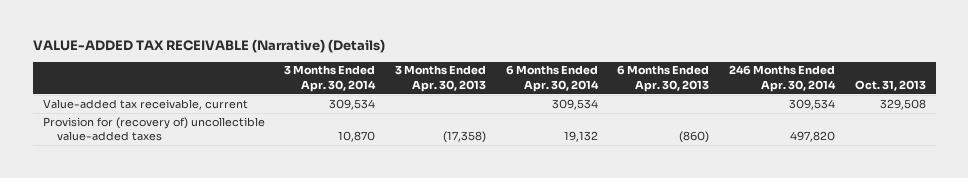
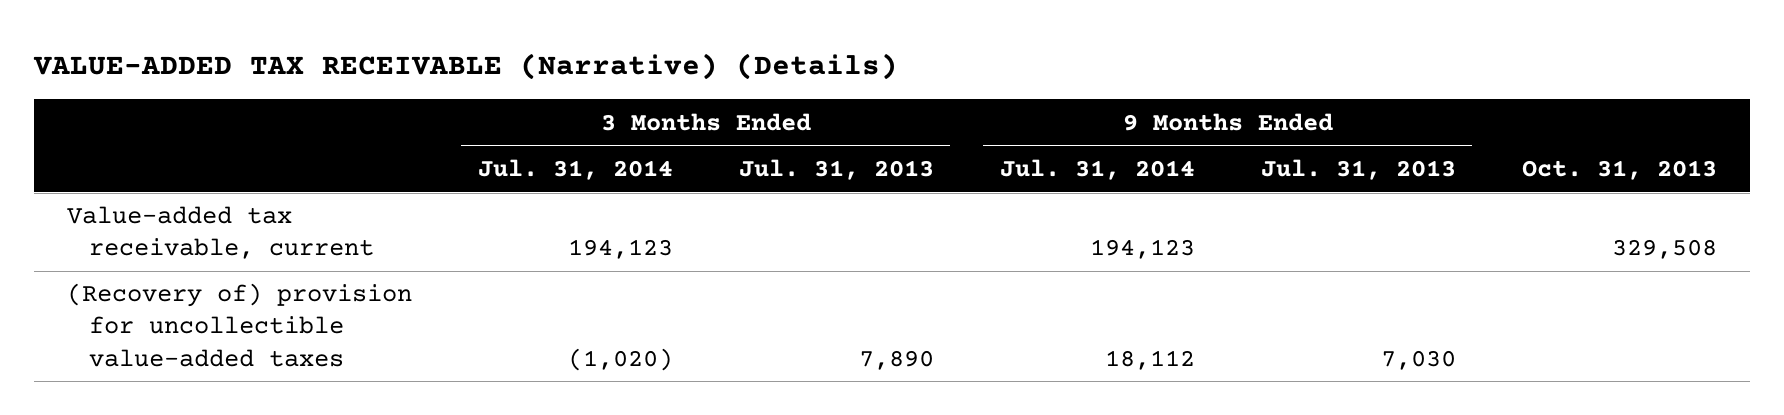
- | 3 Months Ended Apr. 30, 2014 | 3 Months Ended Apr. 30, 2013 | 6 Months Ended Apr. 30, 2014 | 6 Months Ended Apr. 30, 2013 | 246 Months Ended Apr. 30, 2014 | Oct. 31, 2013
+ | 3 Months Ended Jul. 31, 2014 | 3 Months Ended Jul. 31, 2013 | 9 Months Ended Jul. 31, 2014 | 9 Months Ended Jul. 31, 2013 | Oct. 31, 2013
- Provision for (recovery of) uncollectible value-added taxes | 10,870 | (17,358) | 19,132 | (860) | 497,820 |
+ (Recovery of) provision for uncollectible value-added taxes | (1,020) | 7,890 | 18,112 | 7,030 |

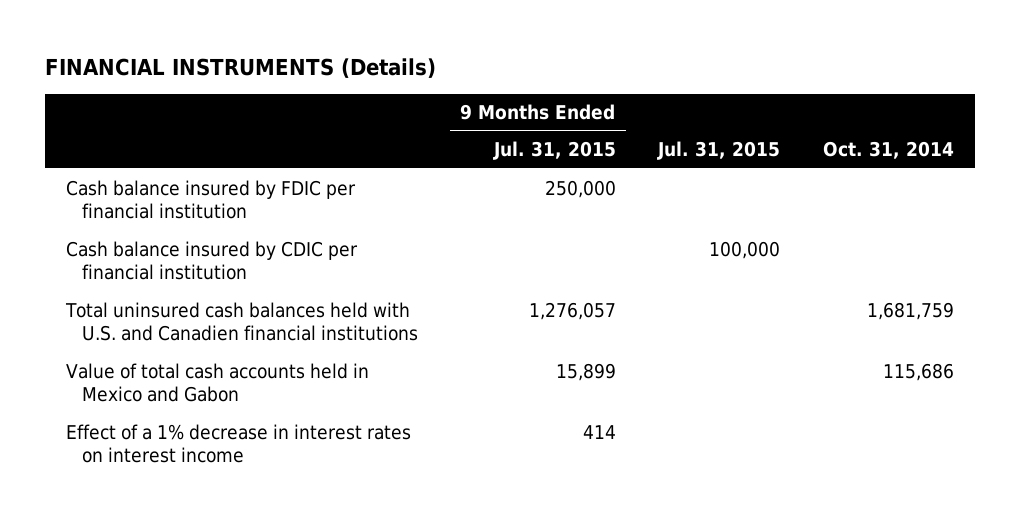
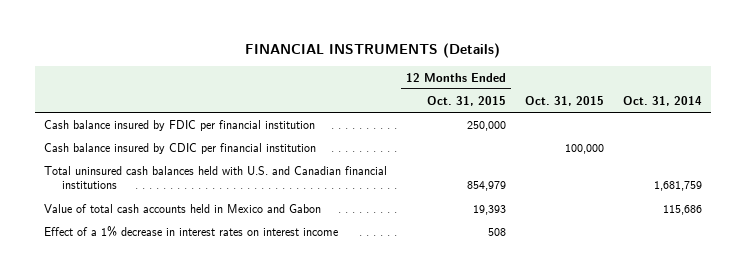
- | 9 Months Ended Jul. 31, 2015 | Jul. 31, 2015 | Oct. 31, 2014
+ | 12 Months Ended Oct. 31, 2015 | Oct. 31, 2015 | Oct. 31, 2014
- Total uninsured cash balances held with U.S. and Canadien financial institutions | 1,276,057 | | 1,681,759
+ Total uninsured cash balances held with U.S. and Canadian financial institutions | 854,979 | | 1,681,759

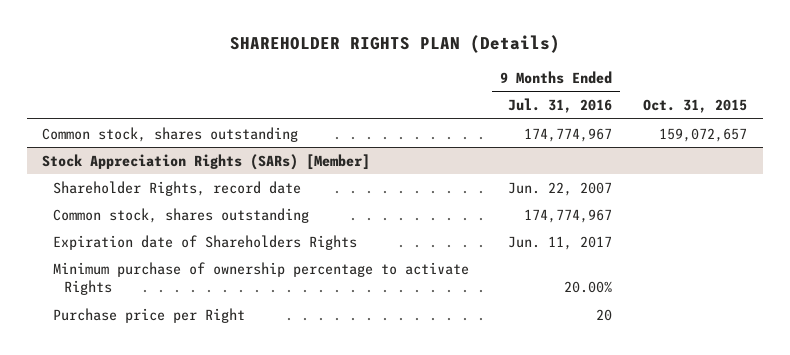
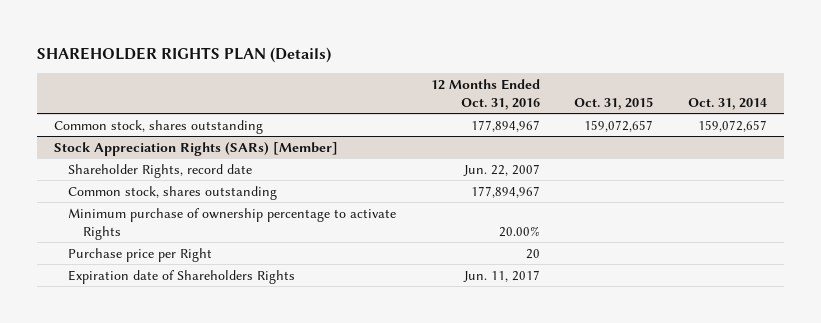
- | 9 Months Ended Jul. 31, 2016 | Oct. 31, 2015
+ | 12 Months Ended Oct. 31, 2016 | Oct. 31, 2015 | Oct. 31, 2014
@ Stock Appreciation Rights (SARs) [Member]
moved down: Expiration date of Shareholders Rights | Jun. 11, 2017 | |

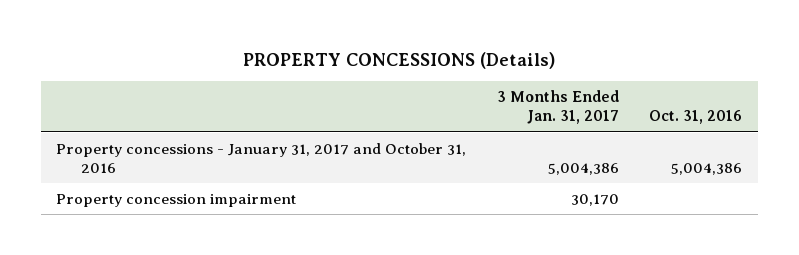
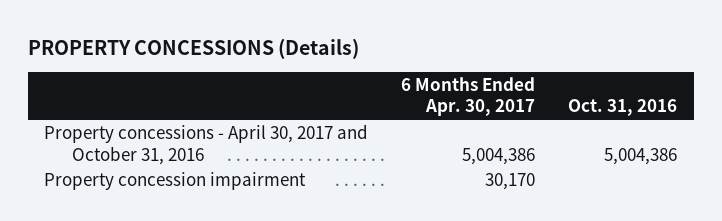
- | 3 Months Ended Jan. 31, 2017 | Oct. 31, 2016
+ | 6 Months Ended Apr. 30, 2017 | Oct. 31, 2016
- Property concessions - January 31, 2017 and October 31, 2016 | 5,004,386 | 5,004,386
+ Property concessions - April 30, 2017 and October 31, 2016 | 5,004,386 | 5,004,386

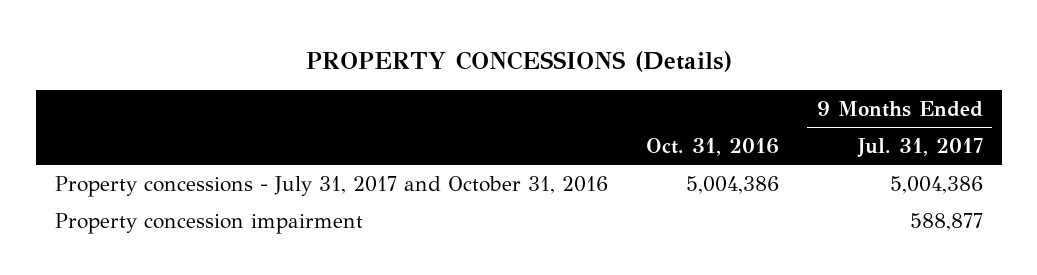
- | 6 Months Ended Apr. 30, 2017 | Oct. 31, 2016
+ | Oct. 31, 2016 | 9 Months Ended Jul. 31, 2017
- Property concessions - April 30, 2017 and October 31, 2016 | 5,004,386 | 5,004,386
+ Property concessions - July 31, 2017 and October 31, 2016 | 5,004,386 | 5,004,386

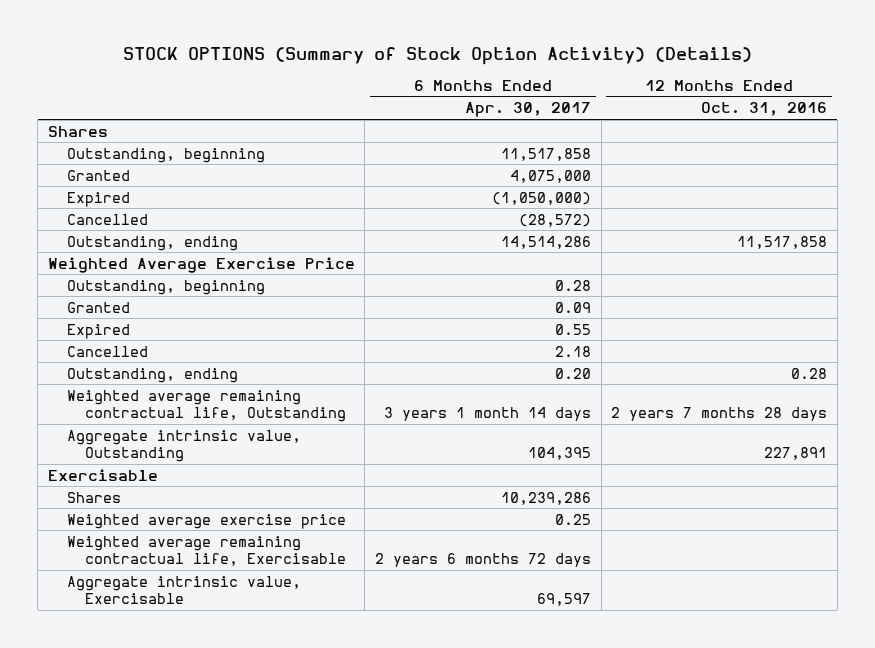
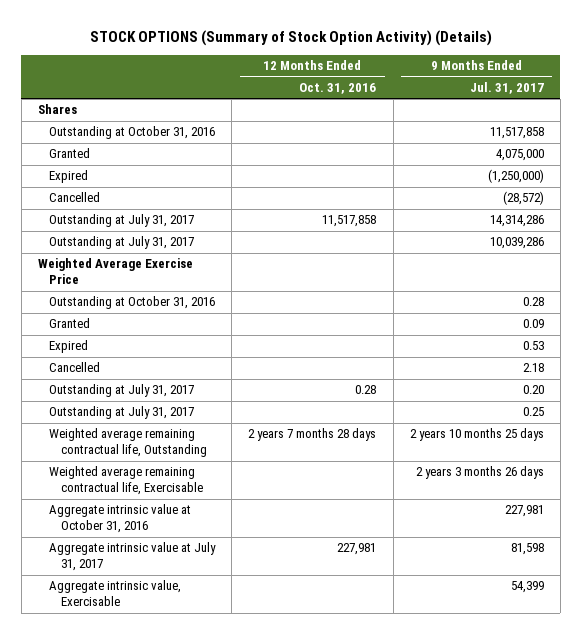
- | 6 Months Ended Apr. 30, 2017 | 12 Months Ended Oct. 31, 2016
+ | 12 Months Ended Oct. 31, 2016 | 9 Months Ended Jul. 31, 2017
- Outstanding, beginning | 11,517,858 |
+ Outstanding at October 31, 2016 | | 11,517,858
- Outstanding, ending | 14,514,286 | 11,517,858
+ Outstanding at July 31, 2017 | 11,517,858 | 14,314,286
+ Outstanding at July 31, 2017 | | 10,039,286
- Outstanding, beginning | 0.28 |
+ Outstanding at October 31, 2016 | | 0.28
- Outstanding, ending | 0.20 | 0.28
+ Outstanding at July 31, 2017 | 0.28 | 0.20
+ Outstanding at July 31, 2017 | | 0.25
- Aggregate intrinsic value, Outstanding | 104,395 | 227,891
- Exercisable
- Shares | 10,239,286 |
- Weighted average exercise price | 0.25 |
+ Aggregate intrinsic value at October 31, 2016 | | 227,981
+ Aggregate intrinsic value at July 31, 2017 | 227,981 | 81,598

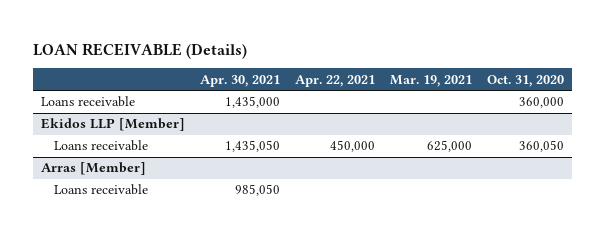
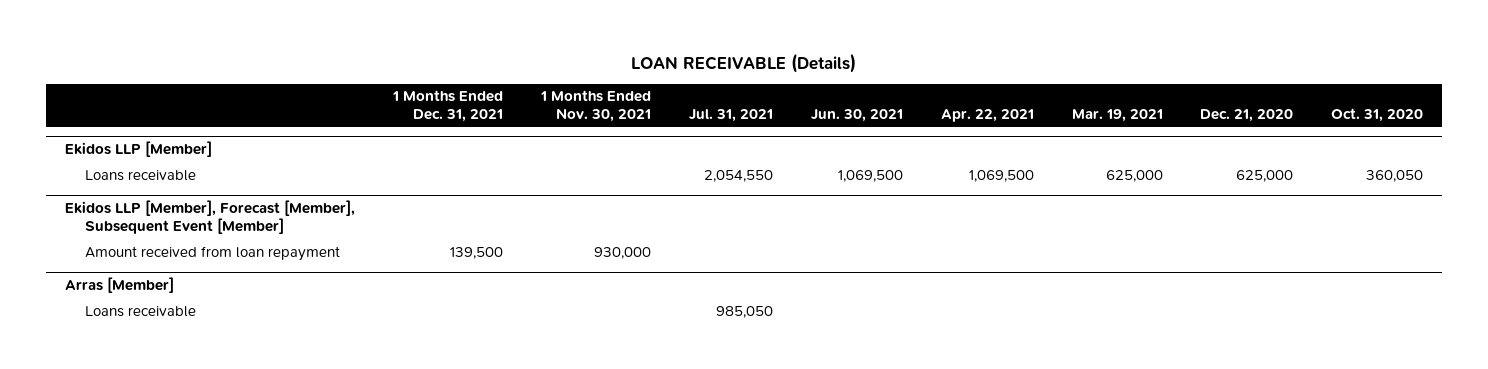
- | Apr. 30, 2021 | Apr. 22, 2021 | Mar. 19, 2021 | Oct. 31, 2020
+ | 1 Months Ended Dec. 31, 2021 | 1 Months Ended Nov. 30, 2021 | Jul. 31, 2021 | Jun. 30, 2021 | Apr. 22, 2021 | Mar. 19, 2021 | Dec. 21, 2020 | Oct. 31, 2020
- Loans receivable | 1,435,000 | | | 360,000
@ Ekidos LLP [Member]
- Loans receivable | 1,435,050 | 450,000 | 625,000 | 360,050
+ Loans receivable | | | 2,054,550 | 1,069,500 | 1,069,500 | 625,000 | 625,000 | 360,050
+ Ekidos LLP [Member], Forecast [Member], Subsequent Event [Member]
+ Amount received from loan repayment | 139,500 | 930,000 | | | | | |

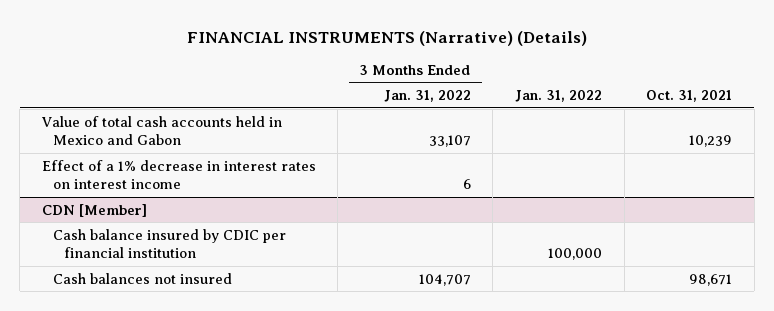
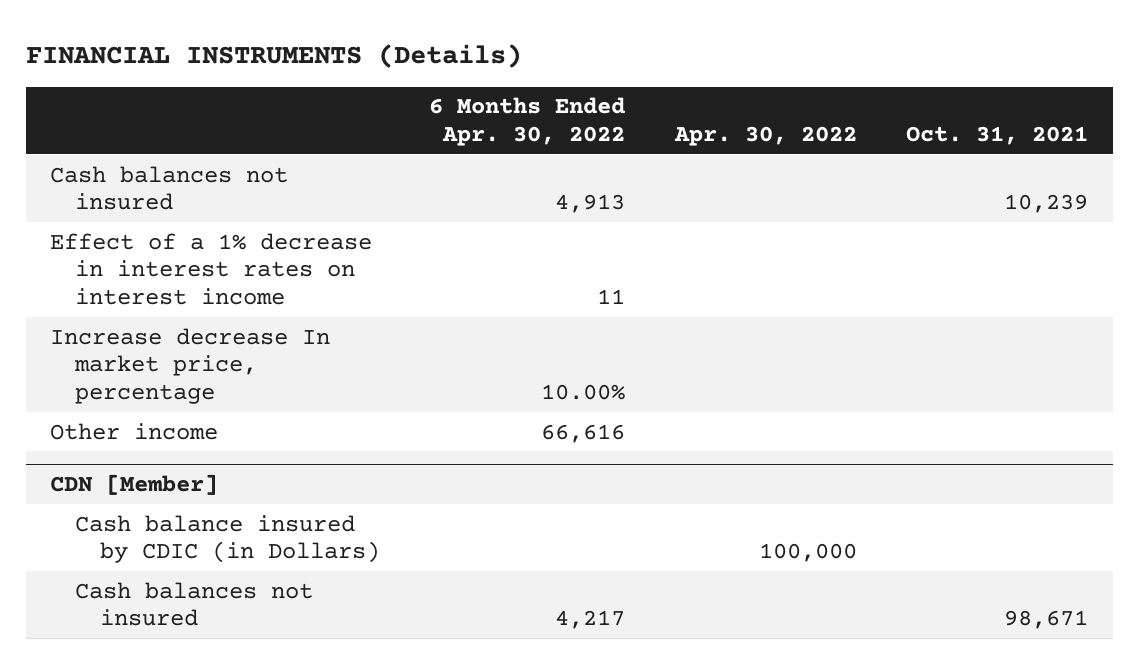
- FINANCIAL INSTRUMENTS (Narrative) (Details)
+ FINANCIAL INSTRUMENTS (Details)
- | 3 Months Ended Jan. 31, 2022 | Jan. 31, 2022 | Oct. 31, 2021
+ | 6 Months Ended Apr. 30, 2022 | Apr. 30, 2022 | Oct. 31, 2021
- Value of total cash accounts held in Mexico and Gabon | 33,107 | | 10,239
+ Cash balances not insured | 4,913 | | 10,239
+ Increase decrease In market price, percentage | 10.00% | |
+ Other income | 66,616 | |
@ CDN [Member]
- Cash balance insured by CDIC per financial institution | | 100,000 |
+ Cash balance insured by CDIC (in Dollars) | | 100,000 |

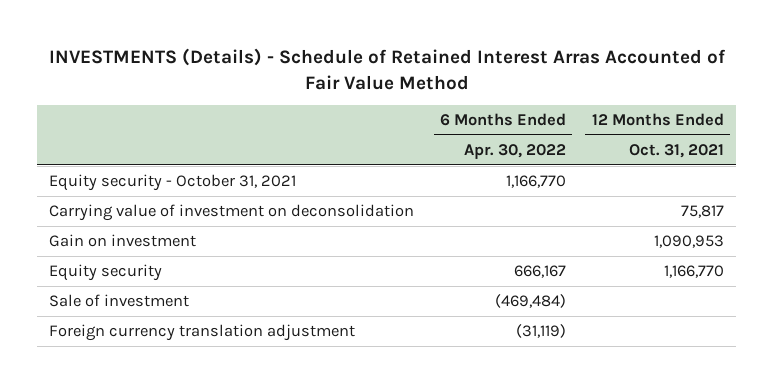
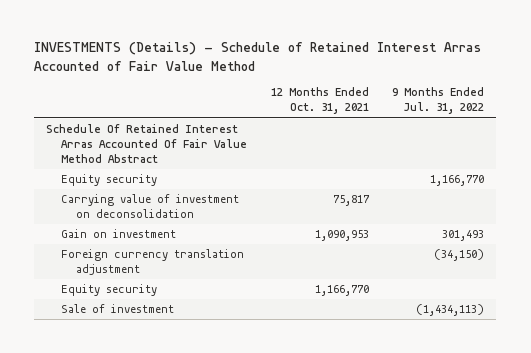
- | 6 Months Ended Apr. 30, 2022 | 12 Months Ended Oct. 31, 2021
+ | 12 Months Ended Oct. 31, 2021 | 9 Months Ended Jul. 31, 2022
- Equity security - October 31, 2021 | 1,166,770 |
+ Schedule Of Retained Interest Arras Accounted Of Fair Value Method Abstract
+ Equity security | | 1,166,770
moved up: Foreign currency translation adjustment | | (34,150)

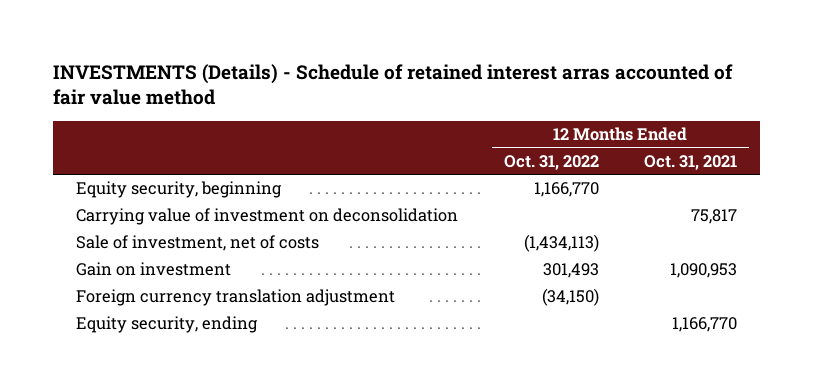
- INVESTMENTS (Details) - Schedule of Retained Interest Arras Accounted of Fair Value Method
+ INVESTMENTS (Details) - Schedule of retained interest arras accounted of fair value method
- | 12 Months Ended Oct. 31, 2021 | 9 Months Ended Jul. 31, 2022
+ | 12 Months Ended Oct. 31, 2022 | 12 Months Ended Oct. 31, 2021
- Schedule Of Retained Interest Arras Accounted Of Fair Value Method Abstract
- Equity security | | 1,166,770
+ Equity security, beginning | 1,166,770 |
+ Sale of investment, net of costs | (1,434,113) |
- Equity security | 1,166,770 |
- Sale of investment | | (1,434,113)
+ Equity security, ending | | 1,166,770

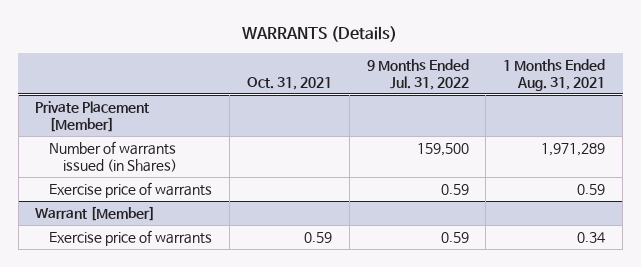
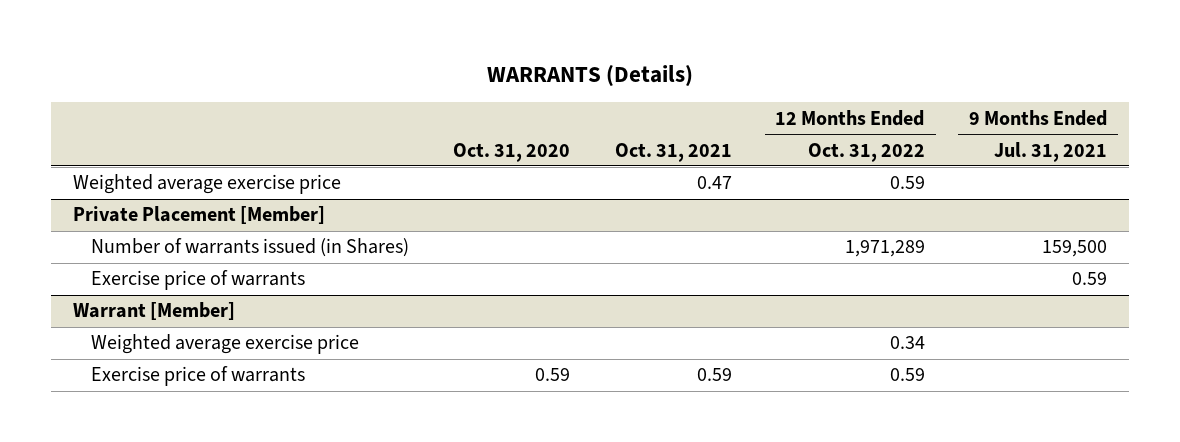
- | Oct. 31, 2021 | 9 Months Ended Jul. 31, 2022 | 1 Months Ended Aug. 31, 2021
+ | Oct. 31, 2020 | Oct. 31, 2021 | 12 Months Ended Oct. 31, 2022 | 9 Months Ended Jul. 31, 2021
+ Weighted average exercise price | | 0.47 | 0.59 |
@ Warrant [Member]
+ Weighted average exercise price | | | 0.34 |

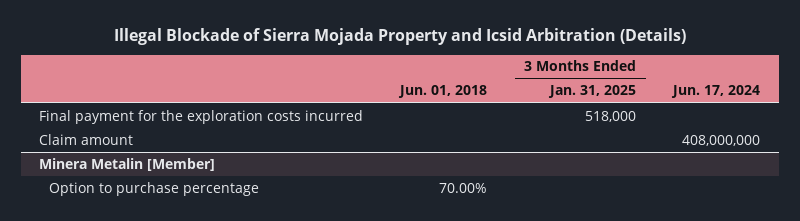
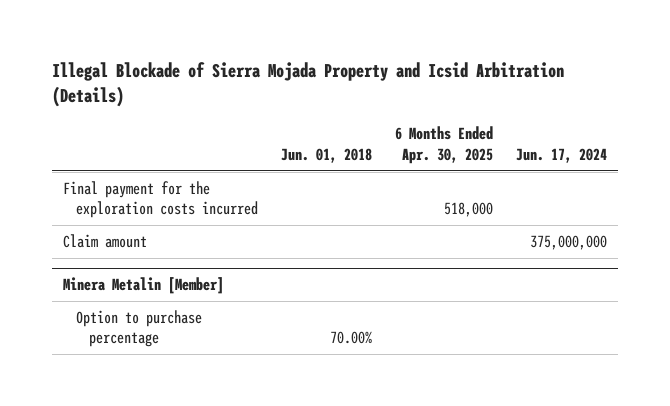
- | Jun. 01, 2018 | 3 Months Ended Jan. 31, 2025 | Jun. 17, 2024
+ | Jun. 01, 2018 | 6 Months Ended Apr. 30, 2025 | Jun. 17, 2024
- Claim amount | | | 408,000,000
+ Claim amount | | | 375,000,000

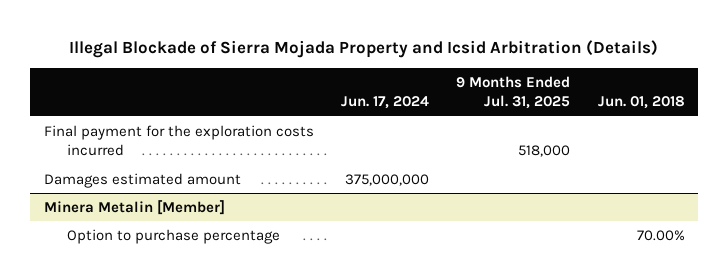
- | Jun. 01, 2018 | 6 Months Ended Apr. 30, 2025 | Jun. 17, 2024
+ | Jun. 17, 2024 | 9 Months Ended Jul. 31, 2025 | Jun. 01, 2018
- Claim amount | | | 375,000,000
+ Damages estimated amount | 375,000,000 | |

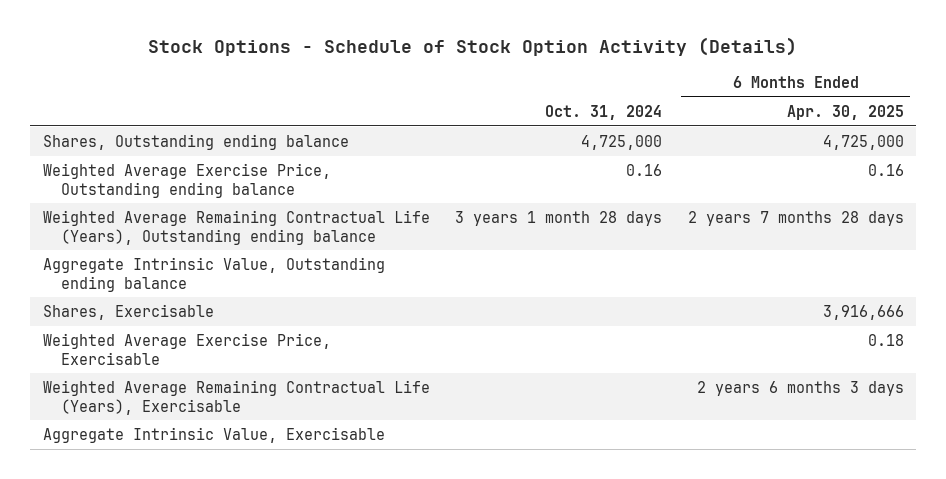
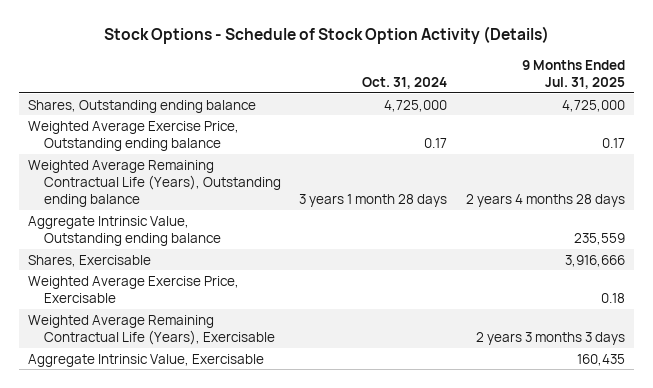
- | Oct. 31, 2024 | 6 Months Ended Apr. 30, 2025
+ | Oct. 31, 2024 | 9 Months Ended Jul. 31, 2025
- Weighted Average Exercise Price, Outstanding ending balance | 0.16 | 0.16
+ Weighted Average Exercise Price, Outstanding ending balance | 0.17 | 0.17

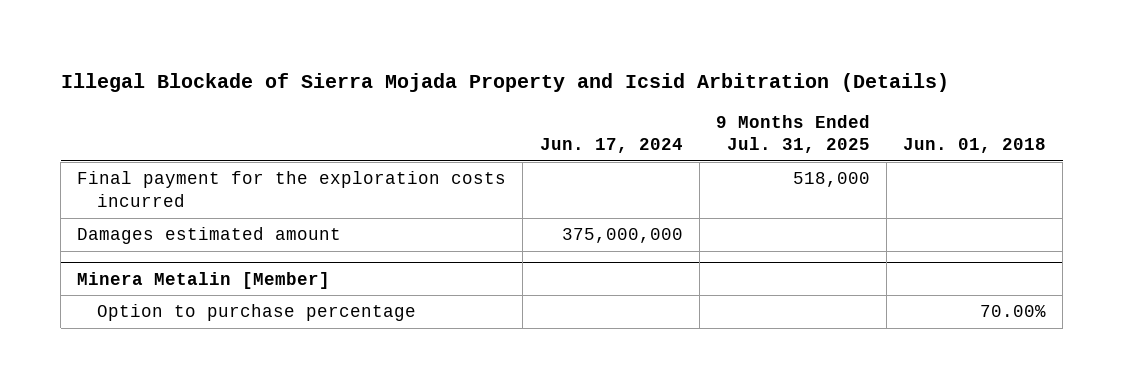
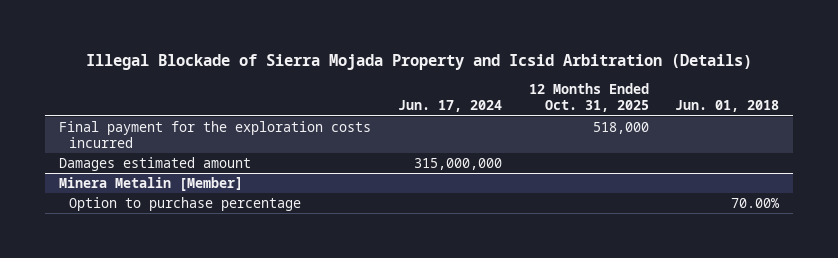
- | Jun. 17, 2024 | 9 Months Ended Jul. 31, 2025 | Jun. 01, 2018
+ | Jun. 17, 2024 | 12 Months Ended Oct. 31, 2025 | Jun. 01, 2018
- Damages estimated amount | 375,000,000 | |
+ Damages estimated amount | 315,000,000 | |

